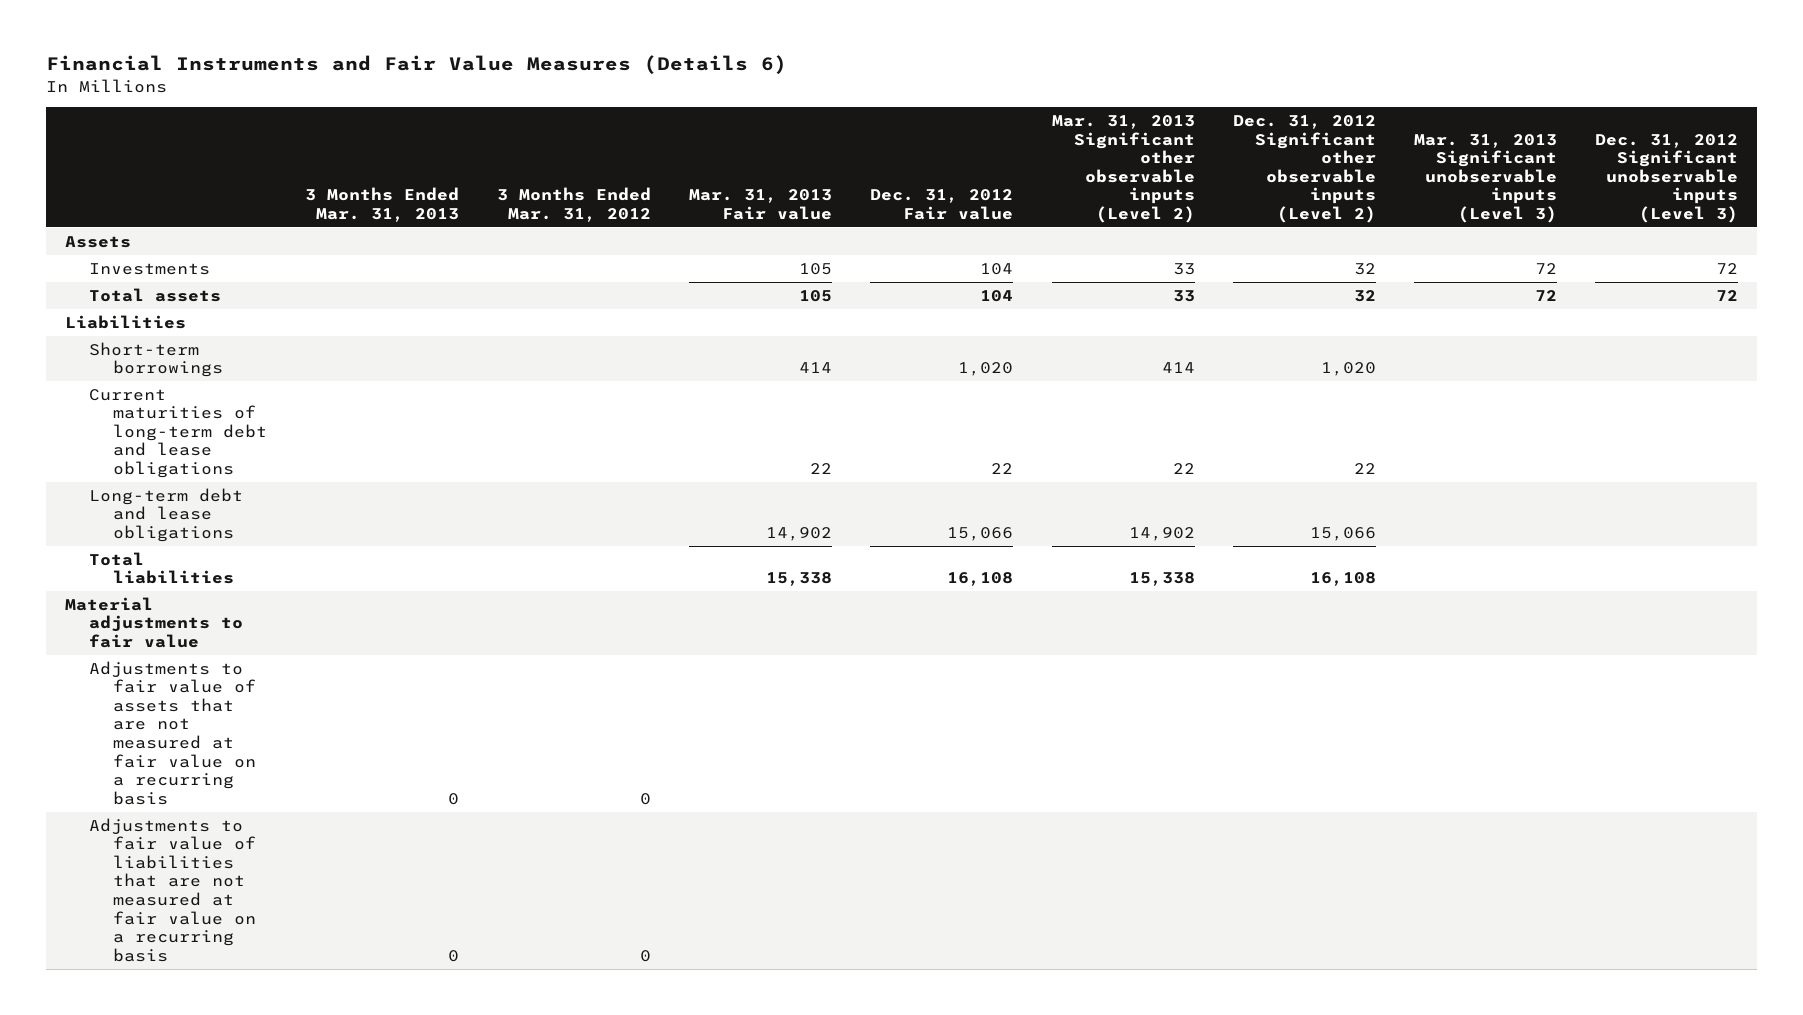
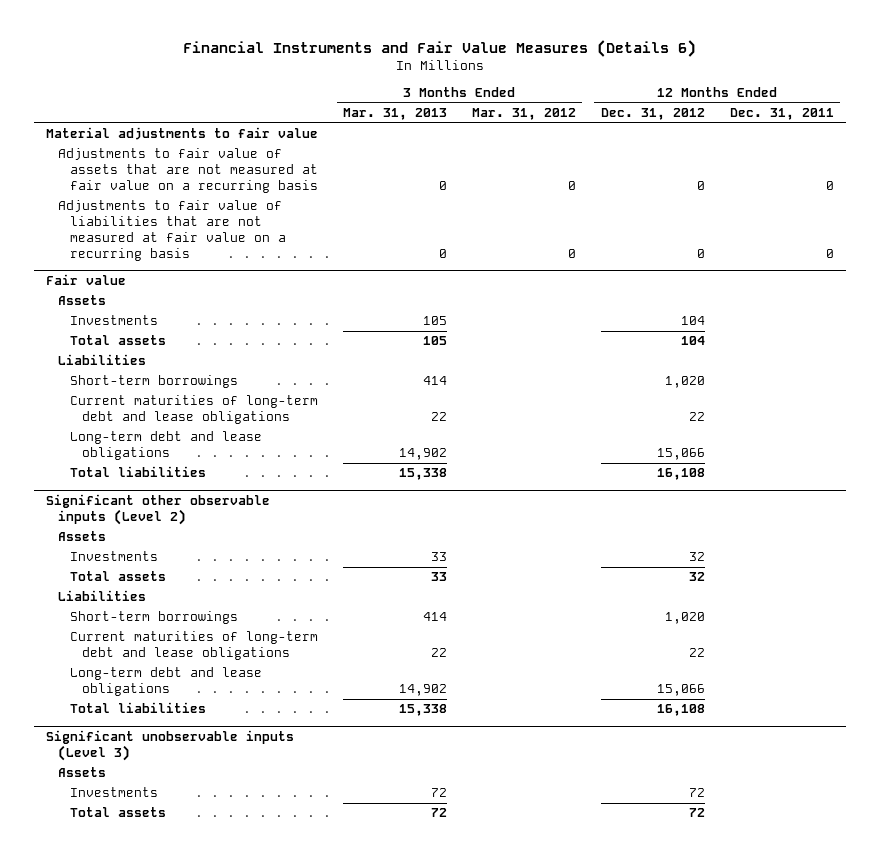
- | 3 Months Ended Mar. 31, 2013 | 3 Months Ended Mar. 31, 2012 | Mar. 31, 2013 Fair value | Dec. 31, 2012 Fair value | Mar. 31, 2013 Significant other observable inputs (Level 2) | Dec. 31, 2012 Significant other observable inputs (Level 2) | Mar. 31, 2013 Significant unobservable inputs (Level 3) | Dec. 31, 2012 Significant unobservable inputs (Level 3)
+ | 3 Months Ended Mar. 31, 2013 | 3 Months Ended Mar. 31, 2012 | 12 Months Ended Dec. 31, 2012 | 12 Months Ended Dec. 31, 2011
- Assets
- Investments | | | 105 | 104 | 33 | 32 | 72 | 72
- Total assets | | | 105 | 104 | 33 | 32 | 72 | 72
- Liabilities
- Short-term borrowings | | | 414 | 1,020 | 414 | 1,020 | |
- Current maturities of long-term debt and lease obligations | | | 22 | 22 | 22 | 22 | |
- Long-term debt and lease obligations | | | 14,902 | 15,066 | 14,902 | 15,066 | |
- Total liabilities | | | 15,338 | 16,108 | 15,338 | 16,108 | |
+ Fair value
+ Assets
+ Investments | 105 | | 104 |
+ Total assets | 105 | | 104 |
+ Liabilities
+ Short-term borrowings | 414 | | 1,020 |
+ Current maturities of long-term debt and lease obligations | 22 | | 22 |
+ Long-term debt and lease obligations | 14,902 | | 15,066 |
+ Total liabilities | 15,338 | | 16,108 |
+ Significant other observable inputs (Level 2)
+ Assets
+ Investments | 33 | | 32 |
+ Total assets | 33 | | 32 |
+ Liabilities
+ Short-term borrowings | 414 | | 1,020 |
+ Current maturities of long-term debt and lease obligations | 22 | | 22 |
+ Long-term debt and lease obligations | 14,902 | | 15,066 |
+ Total liabilities | 15,338 | | 16,108 |
+ Significant unobservable inputs (Level 3)
+ Assets
+ Investments | 72 | | 72 |
+ Total assets | 72 | | 72 |

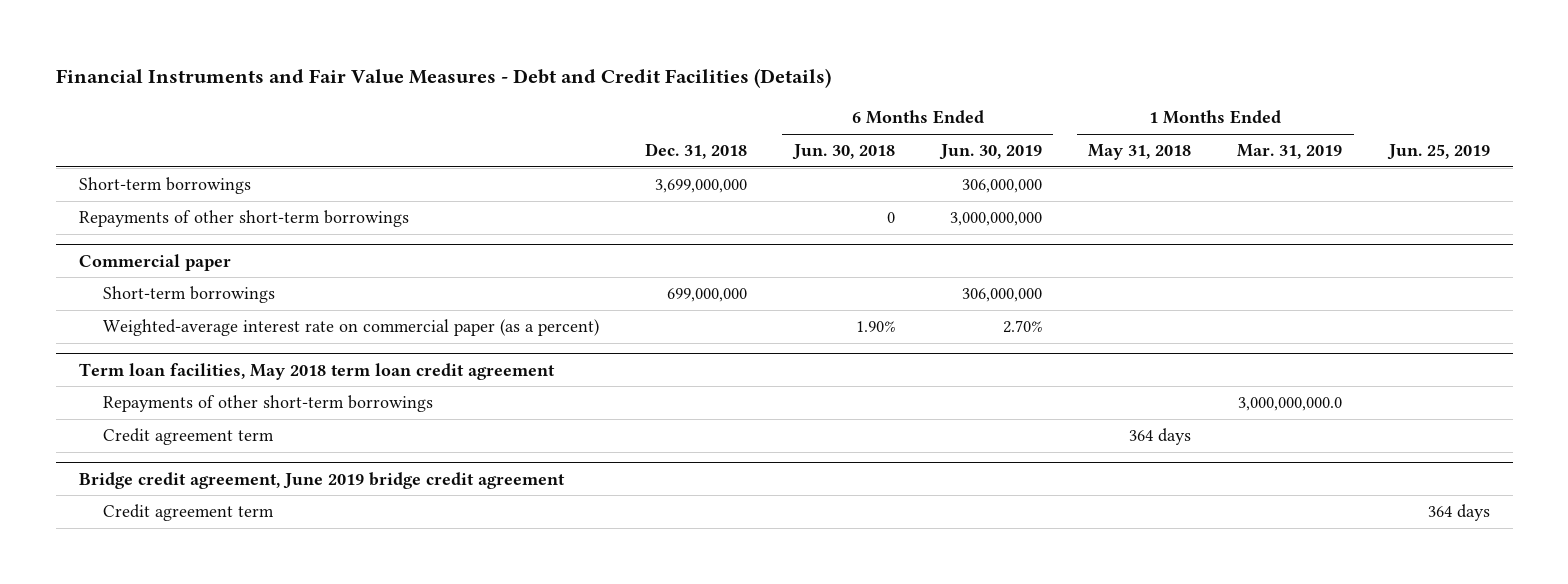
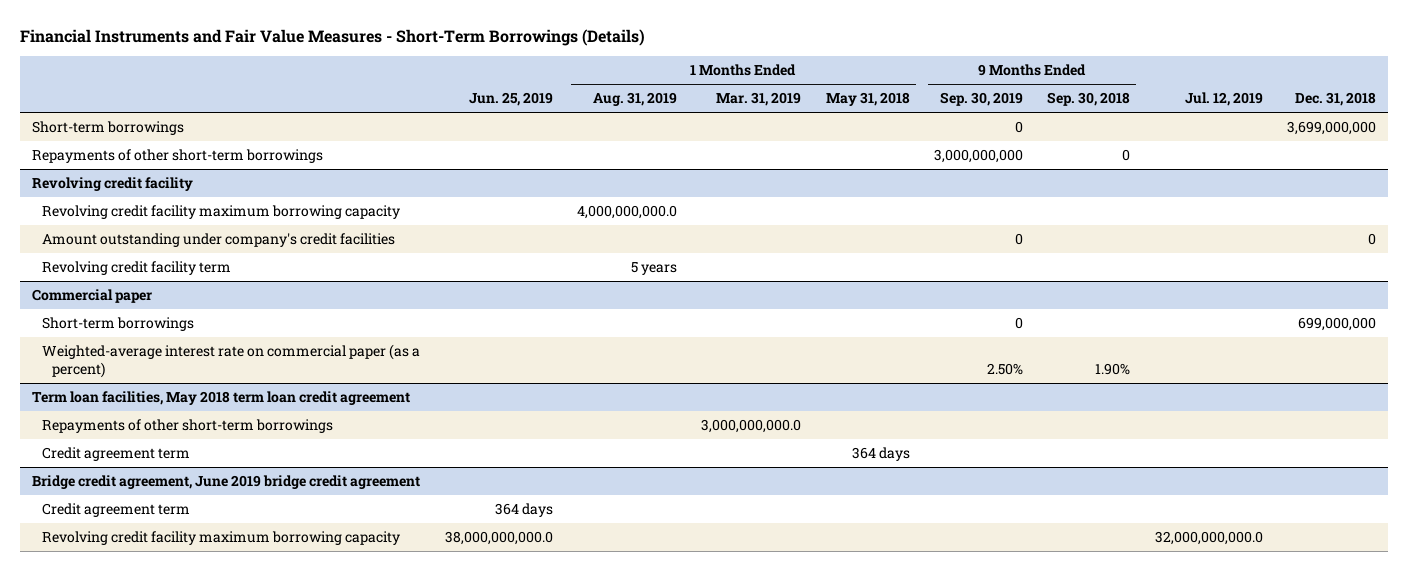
- Financial Instruments and Fair Value Measures - Debt and Credit Facilities (Details)
+ Financial Instruments and Fair Value Measures - Short-Term Borrowings (Details)
- | Dec. 31, 2018 | 6 Months Ended Jun. 30, 2018 | 6 Months Ended Jun. 30, 2019 | 1 Months Ended May 31, 2018 | 1 Months Ended Mar. 31, 2019 | Jun. 25, 2019
+ | Jun. 25, 2019 | 1 Months Ended Aug. 31, 2019 | 1 Months Ended Mar. 31, 2019 | 1 Months Ended May 31, 2018 | 9 Months Ended Sep. 30, 2019 | 9 Months Ended Sep. 30, 2018 | Jul. 12, 2019 | Dec. 31, 2018
+ Revolving credit facility
+ Revolving credit facility maximum borrowing capacity | | 4,000,000,000.0 | | | | | |
+ Amount outstanding under company's credit facilities | | | | | 0 | | | 0
+ Revolving credit facility term | | 5 years | | | | | |
@ Bridge credit agreement, June 2019 bridge credit agreement
+ Revolving credit facility maximum borrowing capacity | 38,000,000,000.0 | | | | | | 32,000,000,000.0 |

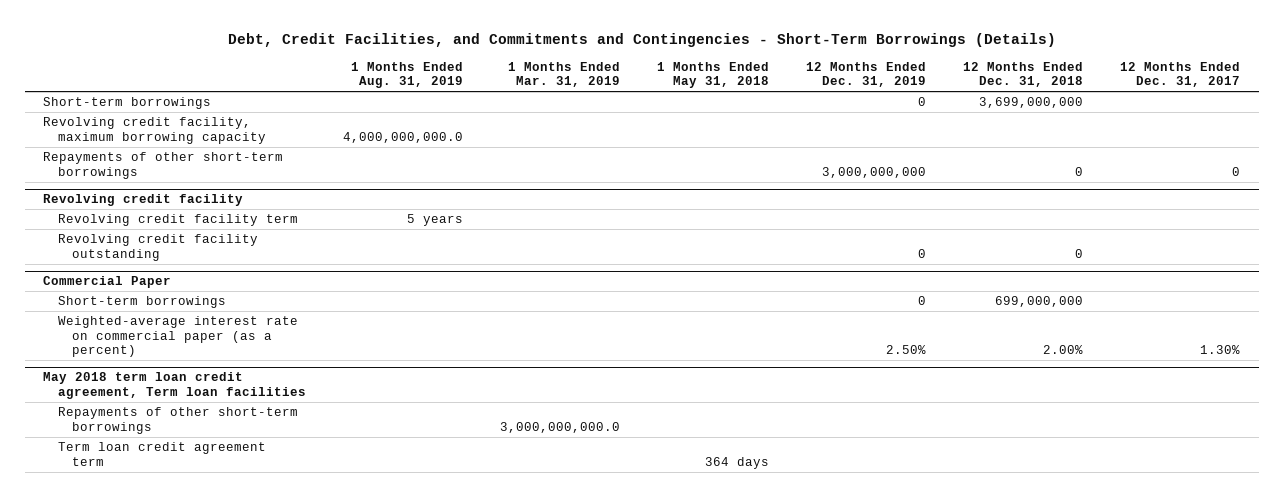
- Financial Instruments and Fair Value Measures - Short-Term Borrowings (Details)
+ Debt, Credit Facilities, and Commitments and Contingencies - Short-Term Borrowings (Details)
- | Jun. 25, 2019 | 1 Months Ended Aug. 31, 2019 | 1 Months Ended Mar. 31, 2019 | 1 Months Ended May 31, 2018 | 9 Months Ended Sep. 30, 2019 | 9 Months Ended Sep. 30, 2018 | Jul. 12, 2019 | Dec. 31, 2018
+ | 1 Months Ended Aug. 31, 2019 | 1 Months Ended Mar. 31, 2019 | 1 Months Ended May 31, 2018 | 12 Months Ended Dec. 31, 2019 | 12 Months Ended Dec. 31, 2018 | 12 Months Ended Dec. 31, 2017
+ Revolving credit facility, maximum borrowing capacity | 4,000,000,000.0 | | | | |
@ Revolving credit facility
- Revolving credit facility maximum borrowing capacity | | 4,000,000,000.0 | | | | | |
- Amount outstanding under company's credit facilities | | | | | 0 | | | 0
- Commercial paper
@ Revolving credit facility
+ Revolving credit facility outstanding | | | | 0 | 0 |
+ Commercial Paper
- Term loan facilities, May 2018 term loan credit agreement
+ May 2018 term loan credit agreement, Term loan facilities
- Credit agreement term | | | | 364 days | | | |
- Bridge credit agreement, June 2019 bridge credit agreement
- Credit agreement term | 364 days | | | | | | |
- Revolving credit facility maximum borrowing capacity | 38,000,000,000.0 | | | | | | 32,000,000,000.0 |
+ Term loan credit agreement term | | | 364 days | | |

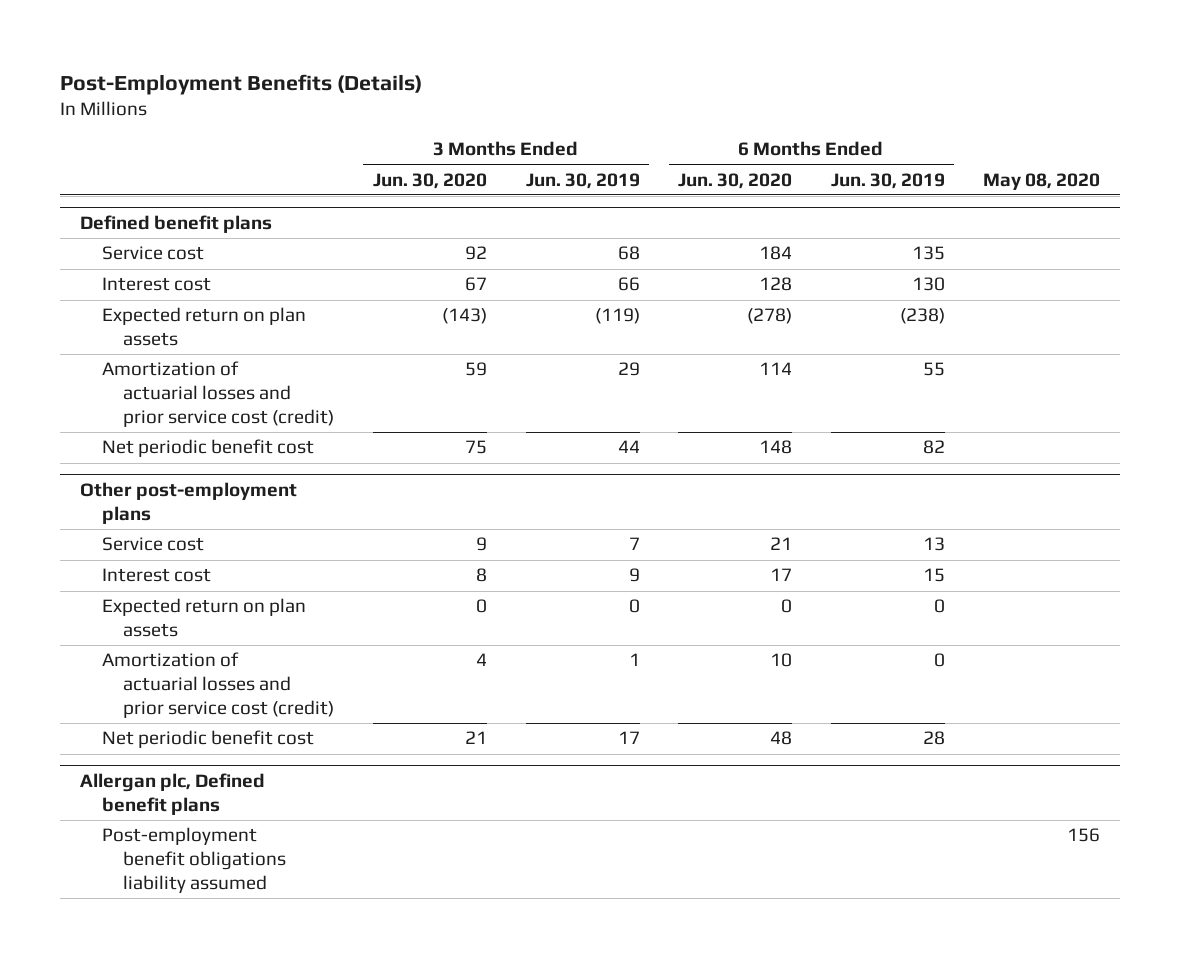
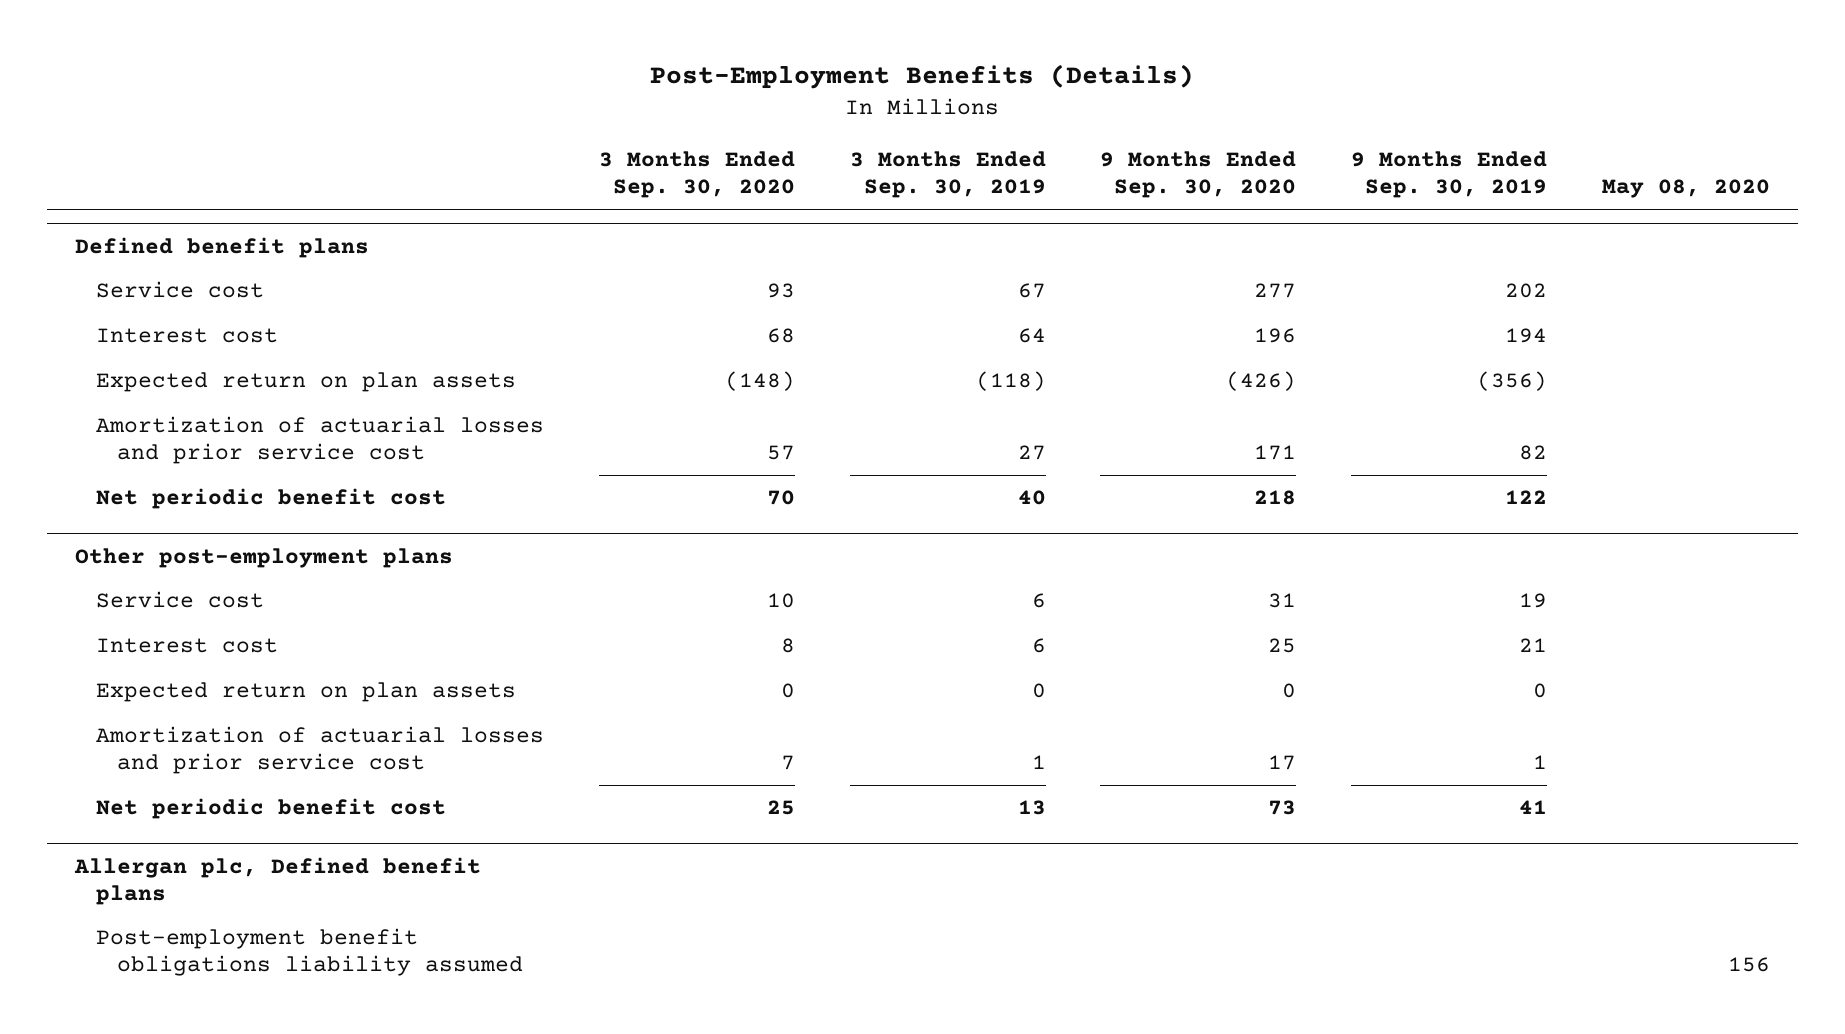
- | 3 Months Ended Jun. 30, 2020 | 3 Months Ended Jun. 30, 2019 | 6 Months Ended Jun. 30, 2020 | 6 Months Ended Jun. 30, 2019 | May 08, 2020
+ | 3 Months Ended Sep. 30, 2020 | 3 Months Ended Sep. 30, 2019 | 9 Months Ended Sep. 30, 2020 | 9 Months Ended Sep. 30, 2019 | May 08, 2020
@ Defined benefit plans
- Amortization of actuarial losses and prior service cost (credit) | 59 | 29 | 114 | 55 |
+ Amortization of actuarial losses and prior service cost | 57 | 27 | 171 | 82 |
@ Other post-employment plans
- Amortization of actuarial losses and prior service cost (credit) | 4 | 1 | 10 | 0 |
+ Amortization of actuarial losses and prior service cost | 7 | 1 | 17 | 1 |

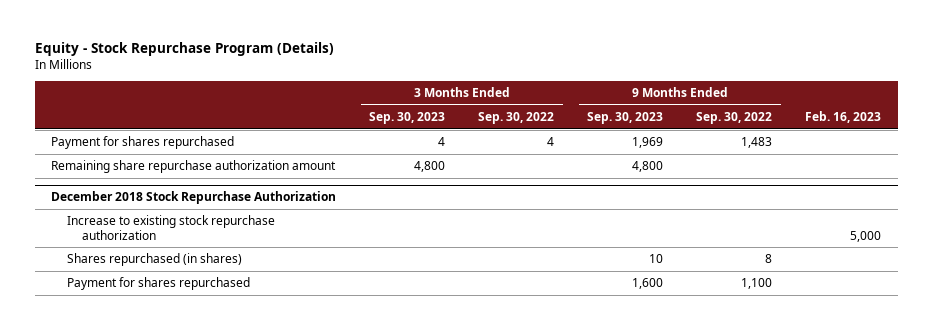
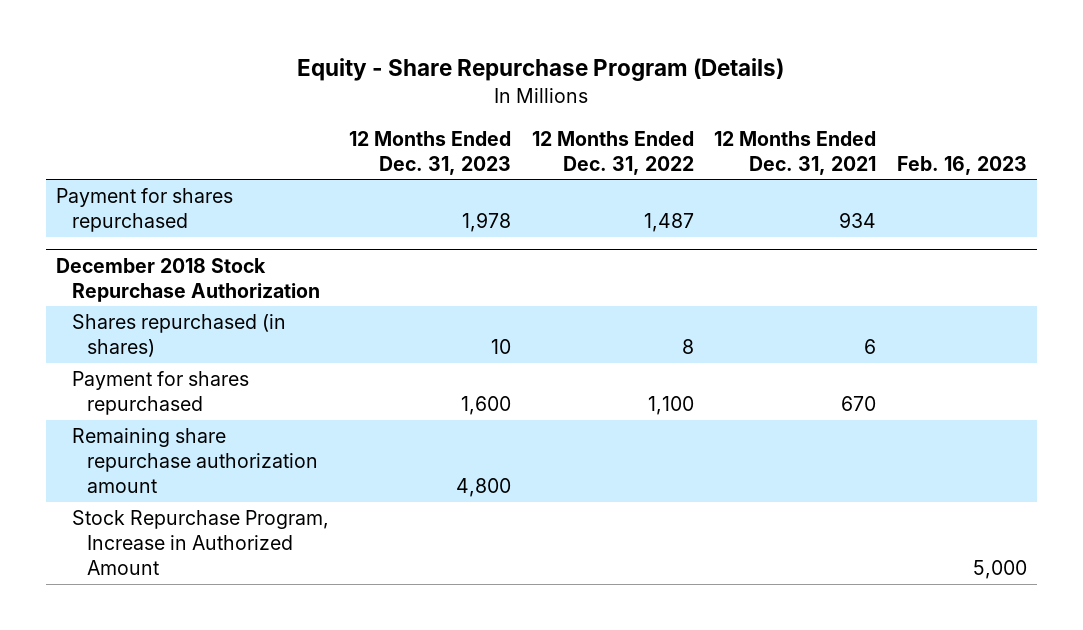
- Equity - Stock Repurchase Program (Details)
+ Equity - Share Repurchase Program (Details)
- | 3 Months Ended Sep. 30, 2023 | 3 Months Ended Sep. 30, 2022 | 9 Months Ended Sep. 30, 2023 | 9 Months Ended Sep. 30, 2022 | Feb. 16, 2023
+ | 12 Months Ended Dec. 31, 2023 | 12 Months Ended Dec. 31, 2022 | 12 Months Ended Dec. 31, 2021 | Feb. 16, 2023
- Remaining share repurchase authorization amount | 4,800 | | 4,800 | |
@ December 2018 Stock Repurchase Authorization
- Increase to existing stock repurchase authorization | | | | | 5,000
+ Remaining share repurchase authorization amount | 4,800 | | |
+ Stock Repurchase Program, Increase in Authorized Amount | | | | 5,000

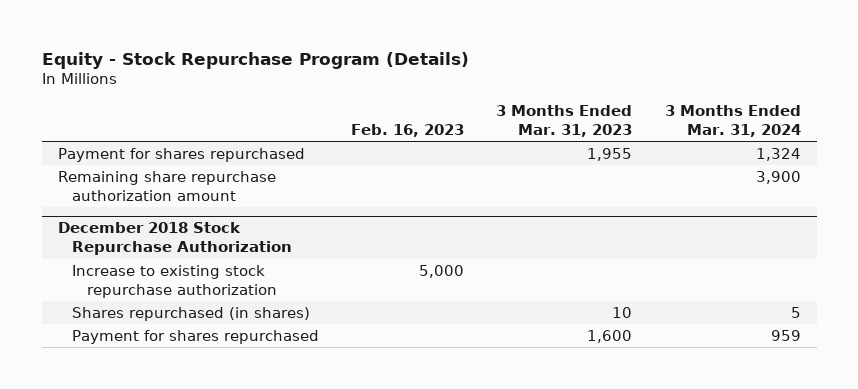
- Equity - Share Repurchase Program (Details)
+ Equity - Stock Repurchase Program (Details)
- | 12 Months Ended Dec. 31, 2023 | 12 Months Ended Dec. 31, 2022 | 12 Months Ended Dec. 31, 2021 | Feb. 16, 2023
+ | Feb. 16, 2023 | 3 Months Ended Mar. 31, 2023 | 3 Months Ended Mar. 31, 2024
+ Remaining share repurchase authorization amount | | | 3,900
@ December 2018 Stock Repurchase Authorization
+ Increase to existing stock repurchase authorization | 5,000 | |
- Remaining share repurchase authorization amount | 4,800 | | |
- Stock Repurchase Program, Increase in Authorized Amount | | | | 5,000

